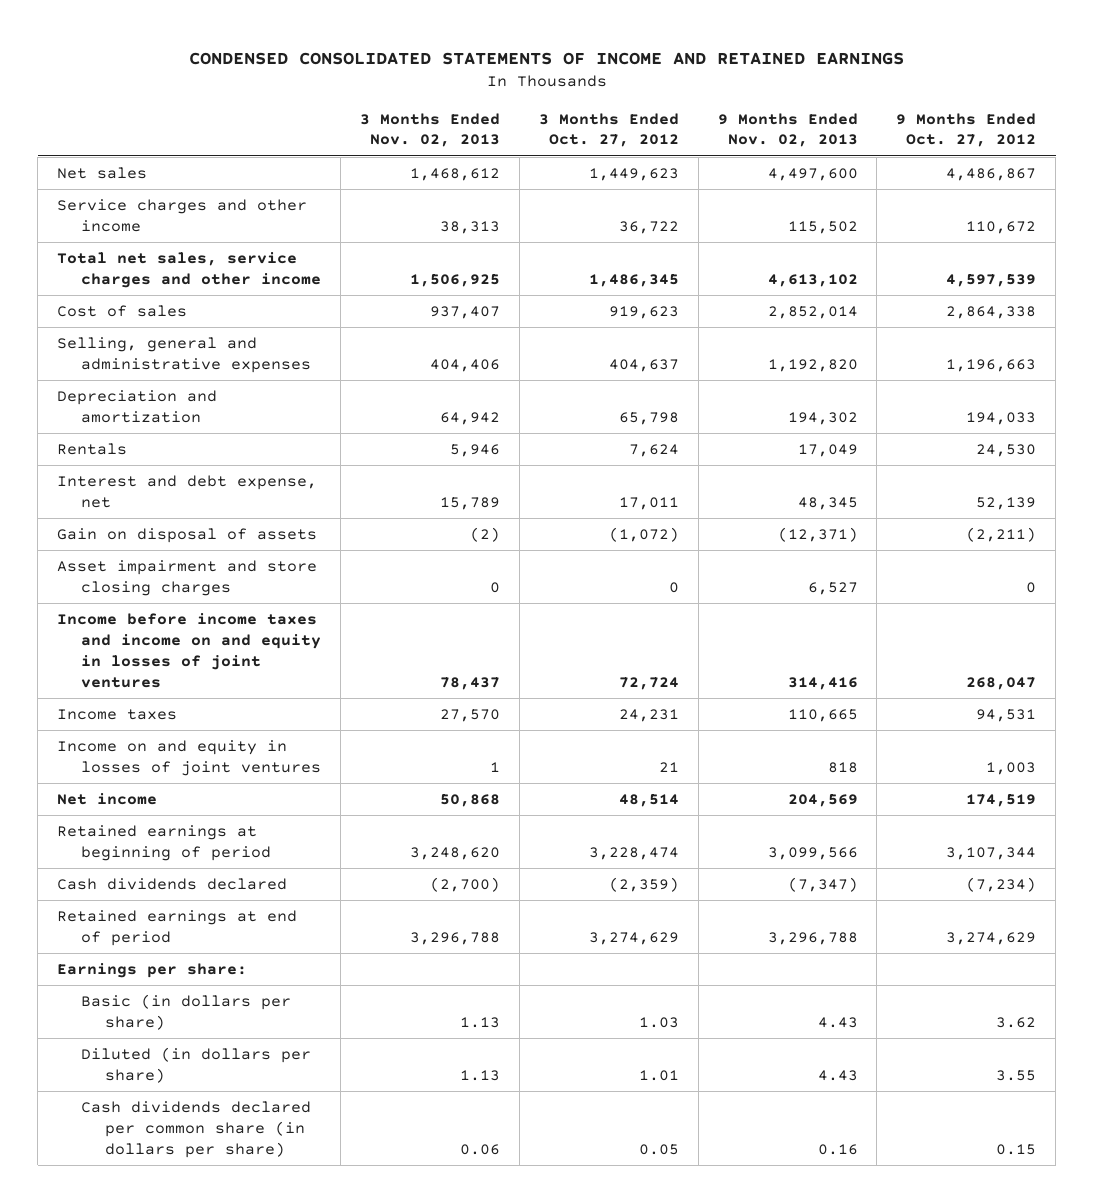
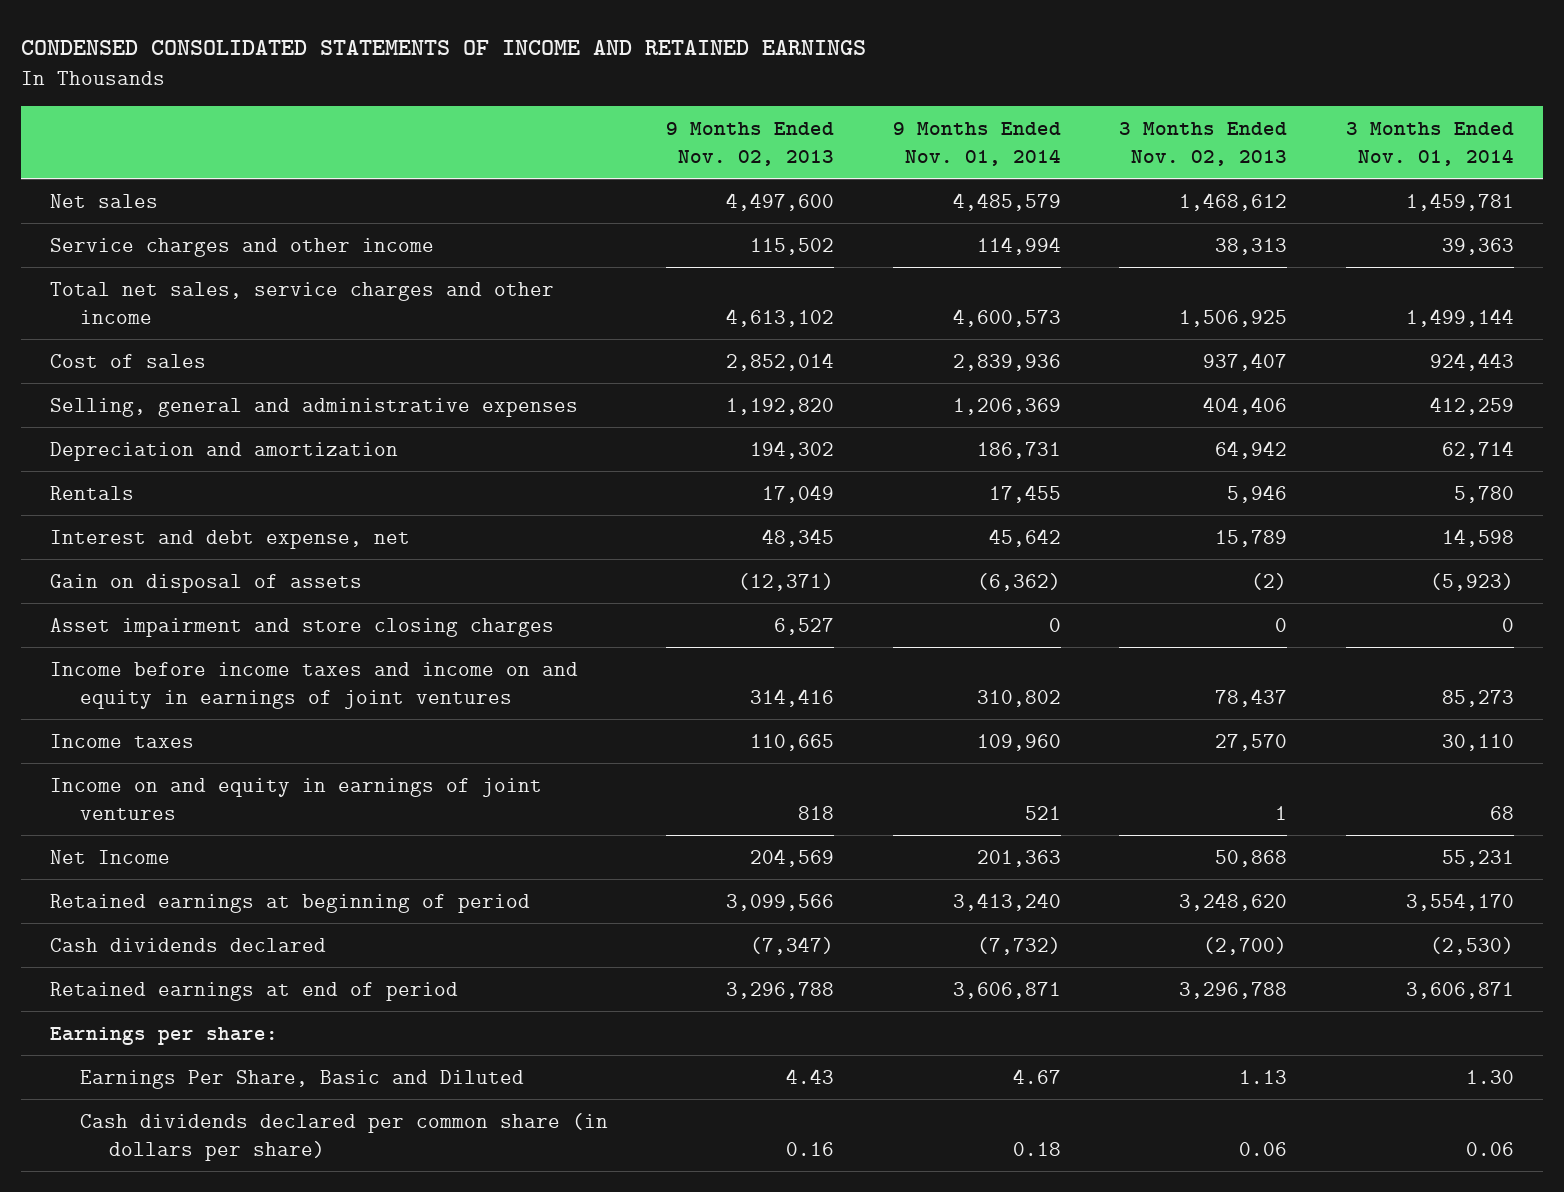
- | 3 Months Ended Nov. 02, 2013 | 3 Months Ended Oct. 27, 2012 | 9 Months Ended Nov. 02, 2013 | 9 Months Ended Oct. 27, 2012
+ | 9 Months Ended Nov. 02, 2013 | 9 Months Ended Nov. 01, 2014 | 3 Months Ended Nov. 02, 2013 | 3 Months Ended Nov. 01, 2014
- Income before income taxes and income on and equity in losses of joint ventures | 78,437 | 72,724 | 314,416 | 268,047
+ Income before income taxes and income on and equity in earnings of joint ventures | 314,416 | 310,802 | 78,437 | 85,273
- Income on and equity in losses of joint ventures | 1 | 21 | 818 | 1,003
- Net income | 50,868 | 48,514 | 204,569 | 174,519
+ Income on and equity in earnings of joint ventures | 818 | 521 | 1 | 68
+ Net Income | 204,569 | 201,363 | 50,868 | 55,231
- Basic (in dollars per share) | 1.13 | 1.03 | 4.43 | 3.62
- Diluted (in dollars per share) | 1.13 | 1.01 | 4.43 | 3.55
+ Earnings Per Share, Basic and Diluted | 4.43 | 4.67 | 1.13 | 1.30

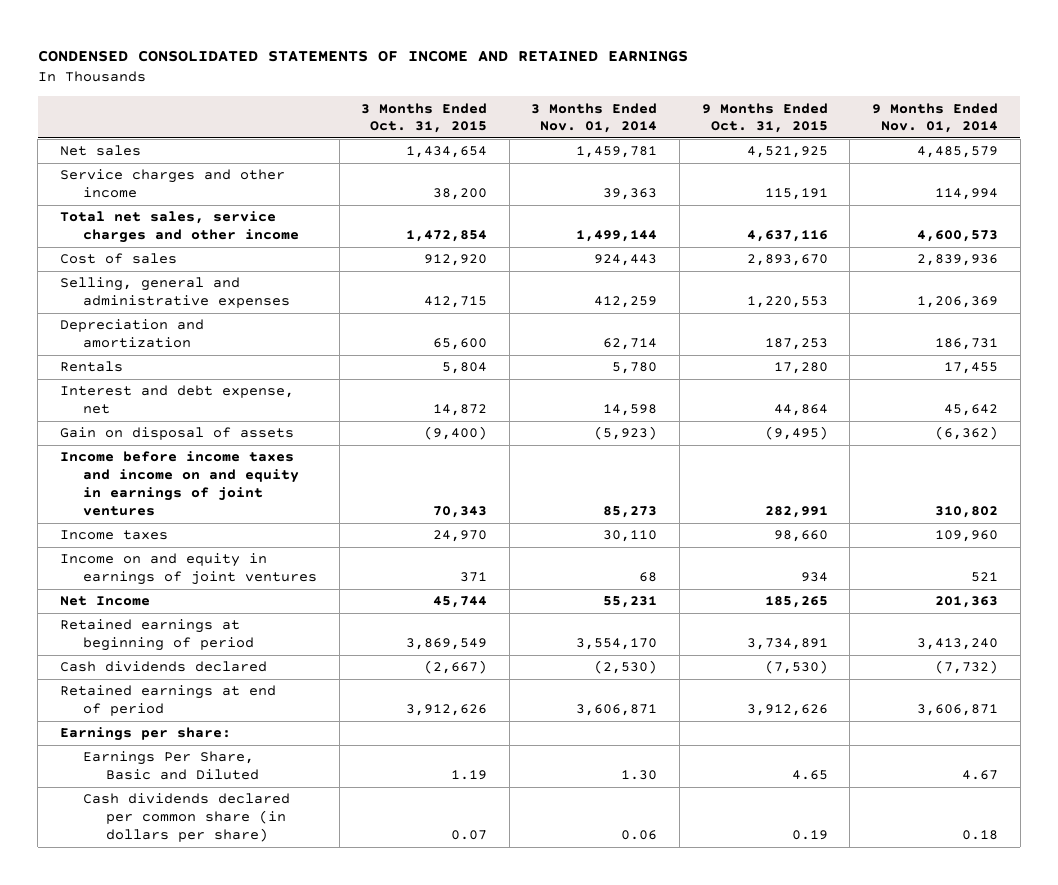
- | 9 Months Ended Nov. 02, 2013 | 9 Months Ended Nov. 01, 2014 | 3 Months Ended Nov. 02, 2013 | 3 Months Ended Nov. 01, 2014
+ | 3 Months Ended Oct. 31, 2015 | 3 Months Ended Nov. 01, 2014 | 9 Months Ended Oct. 31, 2015 | 9 Months Ended Nov. 01, 2014
- Asset impairment and store closing charges | 6,527 | 0 | 0 | 0

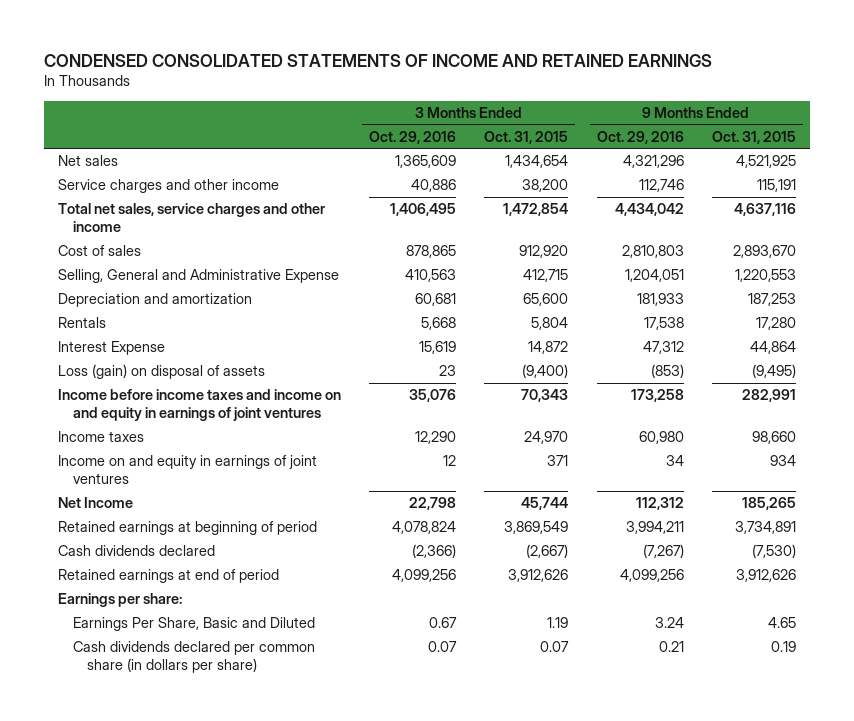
- | 3 Months Ended Oct. 31, 2015 | 3 Months Ended Nov. 01, 2014 | 9 Months Ended Oct. 31, 2015 | 9 Months Ended Nov. 01, 2014
+ | 3 Months Ended Oct. 29, 2016 | 3 Months Ended Oct. 31, 2015 | 9 Months Ended Oct. 29, 2016 | 9 Months Ended Oct. 31, 2015
- Selling, general and administrative expenses | 412,715 | 412,259 | 1,220,553 | 1,206,369
+ Selling, General and Administrative Expense | 410,563 | 412,715 | 1,204,051 | 1,220,553
- Interest and debt expense, net | 14,872 | 14,598 | 44,864 | 45,642
- Gain on disposal of assets | (9,400) | (5,923) | (9,495) | (6,362)
+ Interest Expense | 15,619 | 14,872 | 47,312 | 44,864
+ Loss (gain) on disposal of assets | 23 | (9,400) | (853) | (9,495)

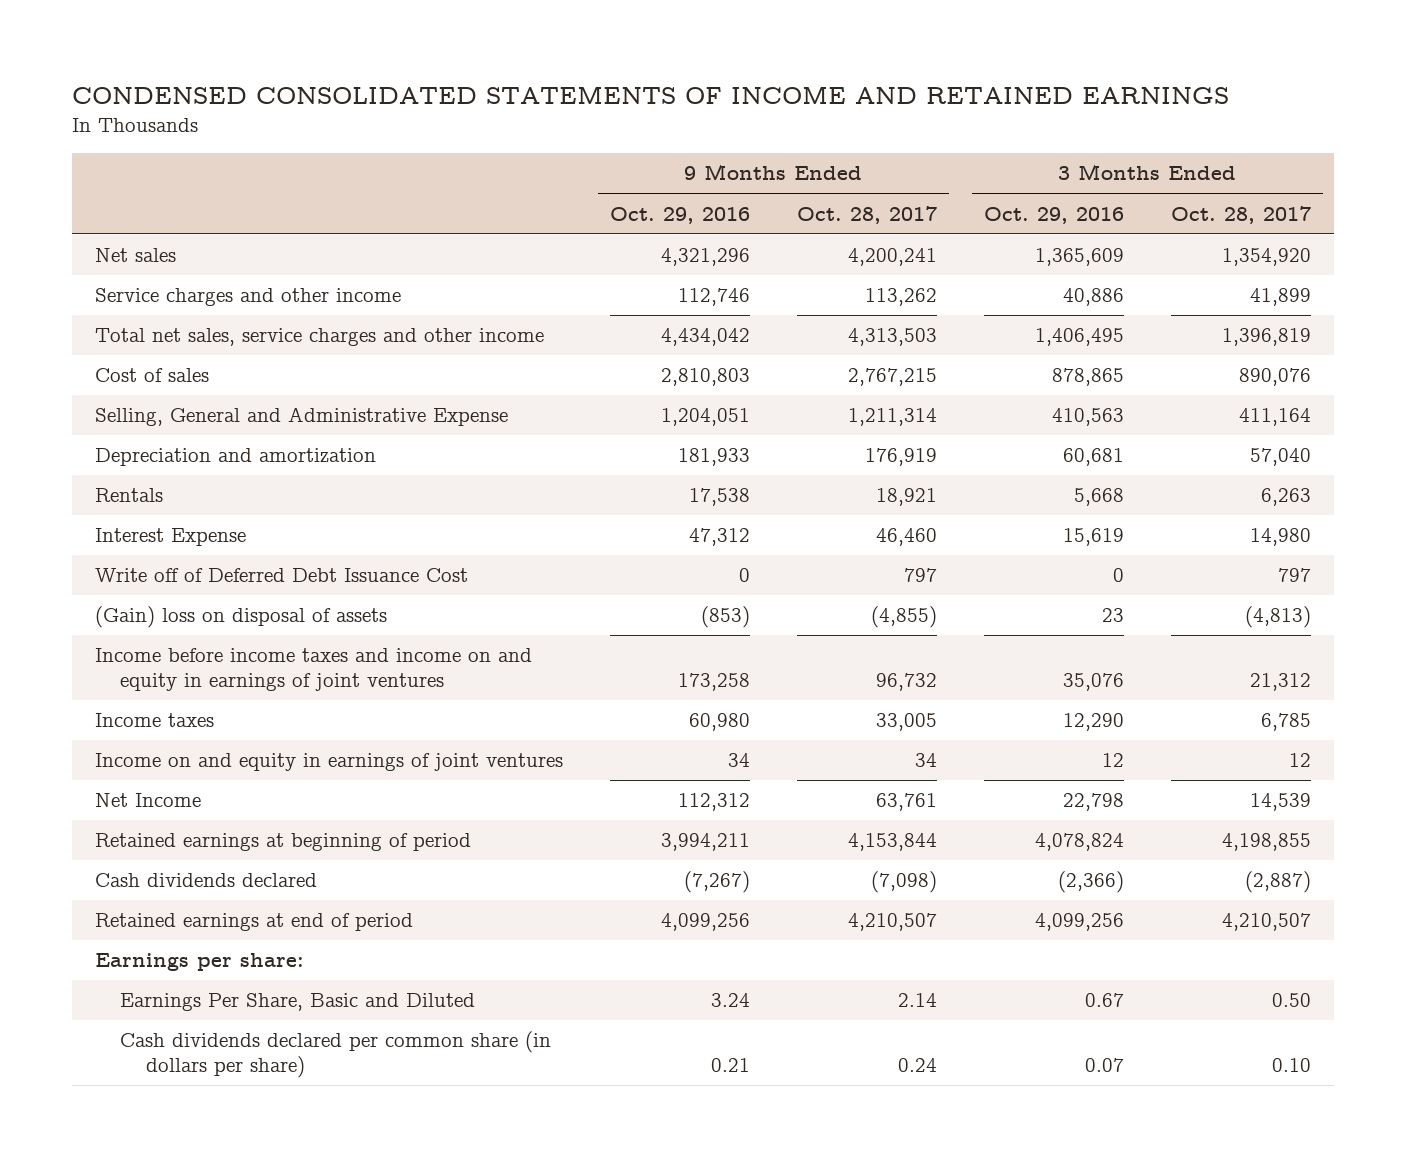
- | 3 Months Ended Oct. 29, 2016 | 3 Months Ended Oct. 31, 2015 | 9 Months Ended Oct. 29, 2016 | 9 Months Ended Oct. 31, 2015
+ | 9 Months Ended Oct. 29, 2016 | 9 Months Ended Oct. 28, 2017 | 3 Months Ended Oct. 29, 2016 | 3 Months Ended Oct. 28, 2017
- Loss (gain) on disposal of assets | 23 | (9,400) | (853) | (9,495)
+ Write off of Deferred Debt Issuance Cost | 0 | 797 | 0 | 797
+ (Gain) loss on disposal of assets | (853) | (4,855) | 23 | (4,813)

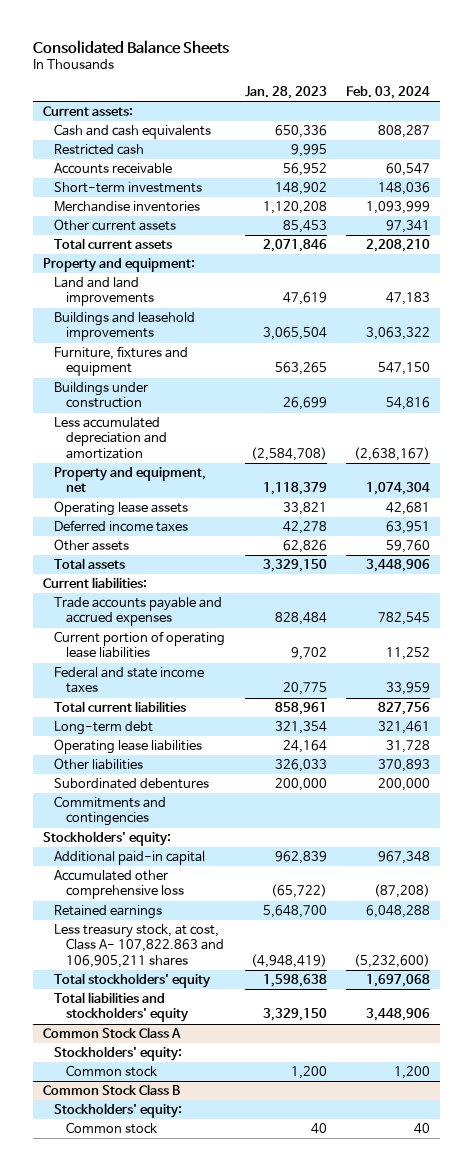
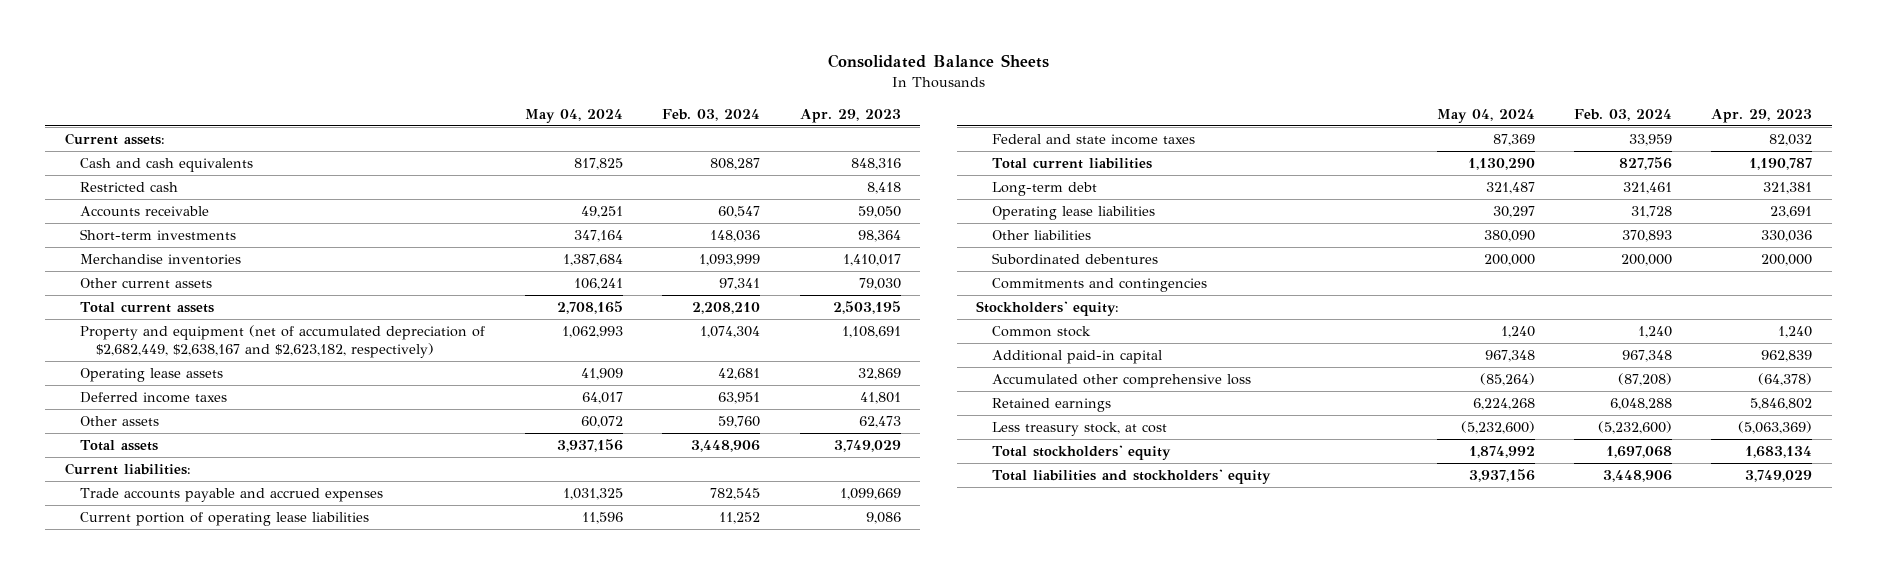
- | Jan. 28, 2023 | Feb. 03, 2024
+ | May 04, 2024 | Feb. 03, 2024 | Apr. 29, 2023
- Property and equipment:
- Land and land improvements | 47,619 | 47,183
- Buildings and leasehold improvements | 3,065,504 | 3,063,322
- Furniture, fixtures and equipment | 563,265 | 547,150
- Buildings under construction | 26,699 | 54,816
- Less accumulated depreciation and amortization | (2,584,708) | (2,638,167)
- Property and equipment, net | 1,118,379 | 1,074,304
+ Property and equipment (net of accumulated depreciation of $2,682,449, $2,638,167 and $2,623,182, respectively) | 1,062,993 | 1,074,304 | 1,108,691
+ Common stock | 1,240 | 1,240 | 1,240
- Less treasury stock, at cost, Class A- 107,822.863 and 106,905,211 shares | (4,948,419) | (5,232,600)
+ Less treasury stock, at cost | (5,232,600) | (5,232,600) | (5,063,369)
- Common Stock Class A
- Stockholders' equity:
- Common stock | 1,200 | 1,200
- Common Stock Class B
- Stockholders' equity:
- Common stock | 40 | 40

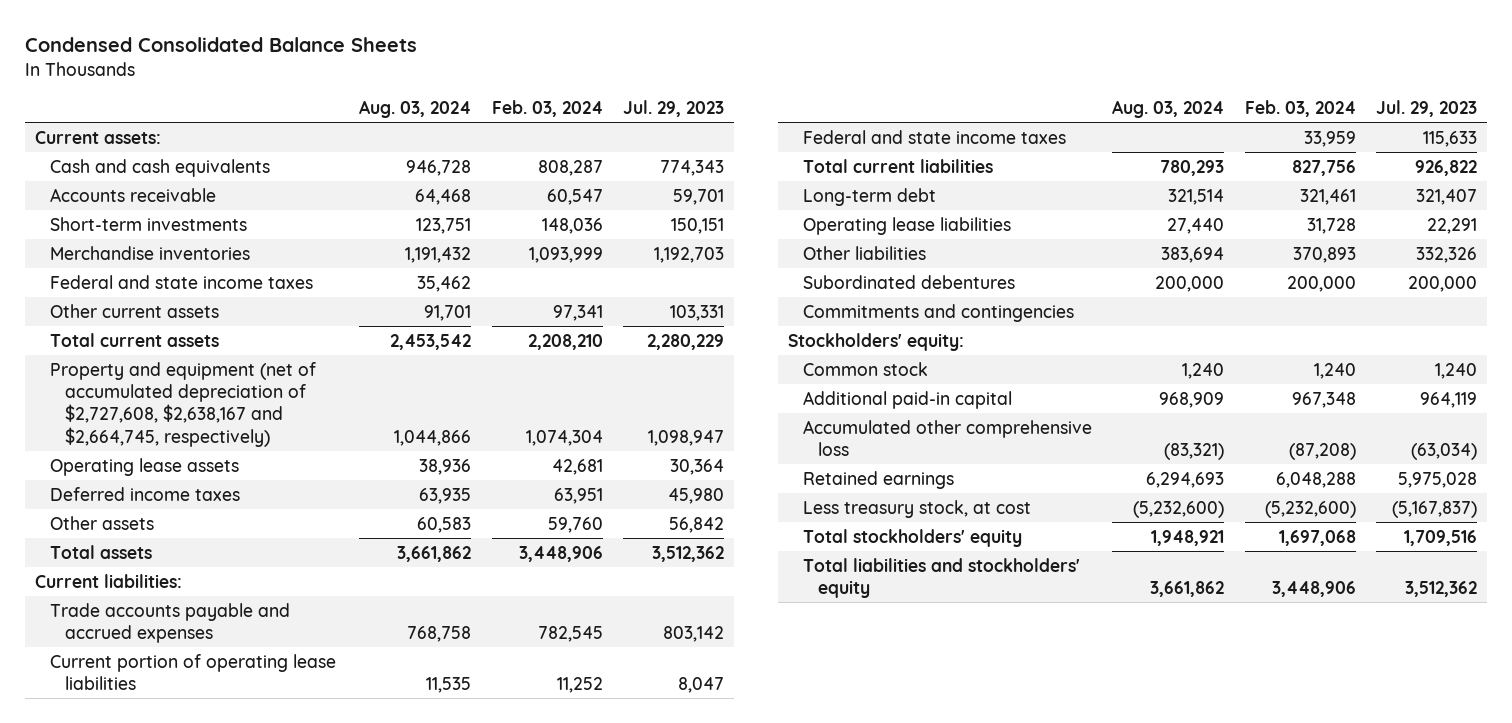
- Consolidated Balance Sheets
+ Condensed Consolidated Balance Sheets
- | May 04, 2024 | Feb. 03, 2024 | Apr. 29, 2023
+ | Aug. 03, 2024 | Feb. 03, 2024 | Jul. 29, 2023
- Restricted cash | | | 8,418
+ Federal and state income taxes | 35,462 | |
- Property and equipment (net of accumulated depreciation of $2,682,449, $2,638,167 and $2,623,182, respectively) | 1,062,993 | 1,074,304 | 1,108,691
+ Property and equipment (net of accumulated depreciation of $2,727,608, $2,638,167 and $2,664,745, respectively) | 1,044,866 | 1,074,304 | 1,098,947

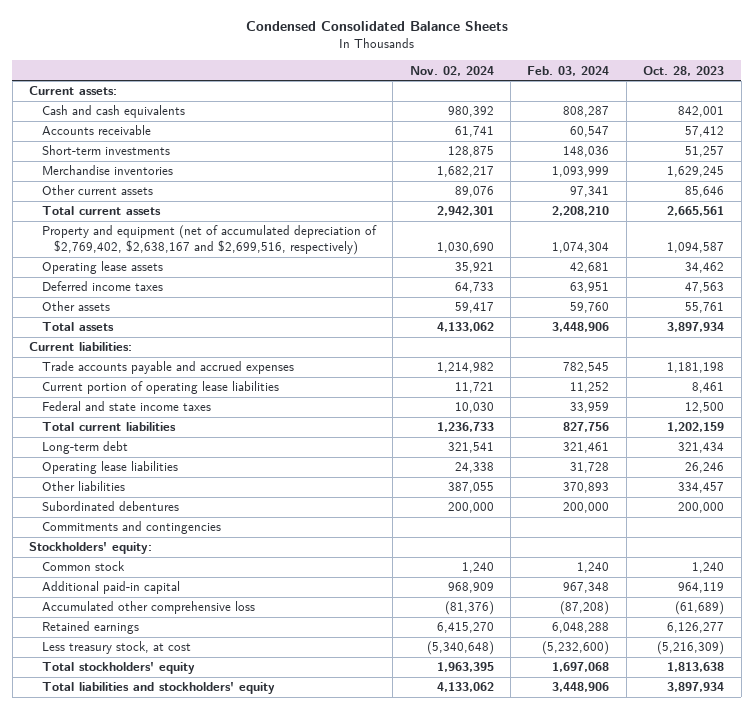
- | Aug. 03, 2024 | Feb. 03, 2024 | Jul. 29, 2023
+ | Nov. 02, 2024 | Feb. 03, 2024 | Oct. 28, 2023
- Federal and state income taxes | 35,462 | |
- Property and equipment (net of accumulated depreciation of $2,727,608, $2,638,167 and $2,664,745, respectively) | 1,044,866 | 1,074,304 | 1,098,947
+ Property and equipment (net of accumulated depreciation of $2,769,402, $2,638,167 and $2,699,516, respectively) | 1,030,690 | 1,074,304 | 1,094,587

